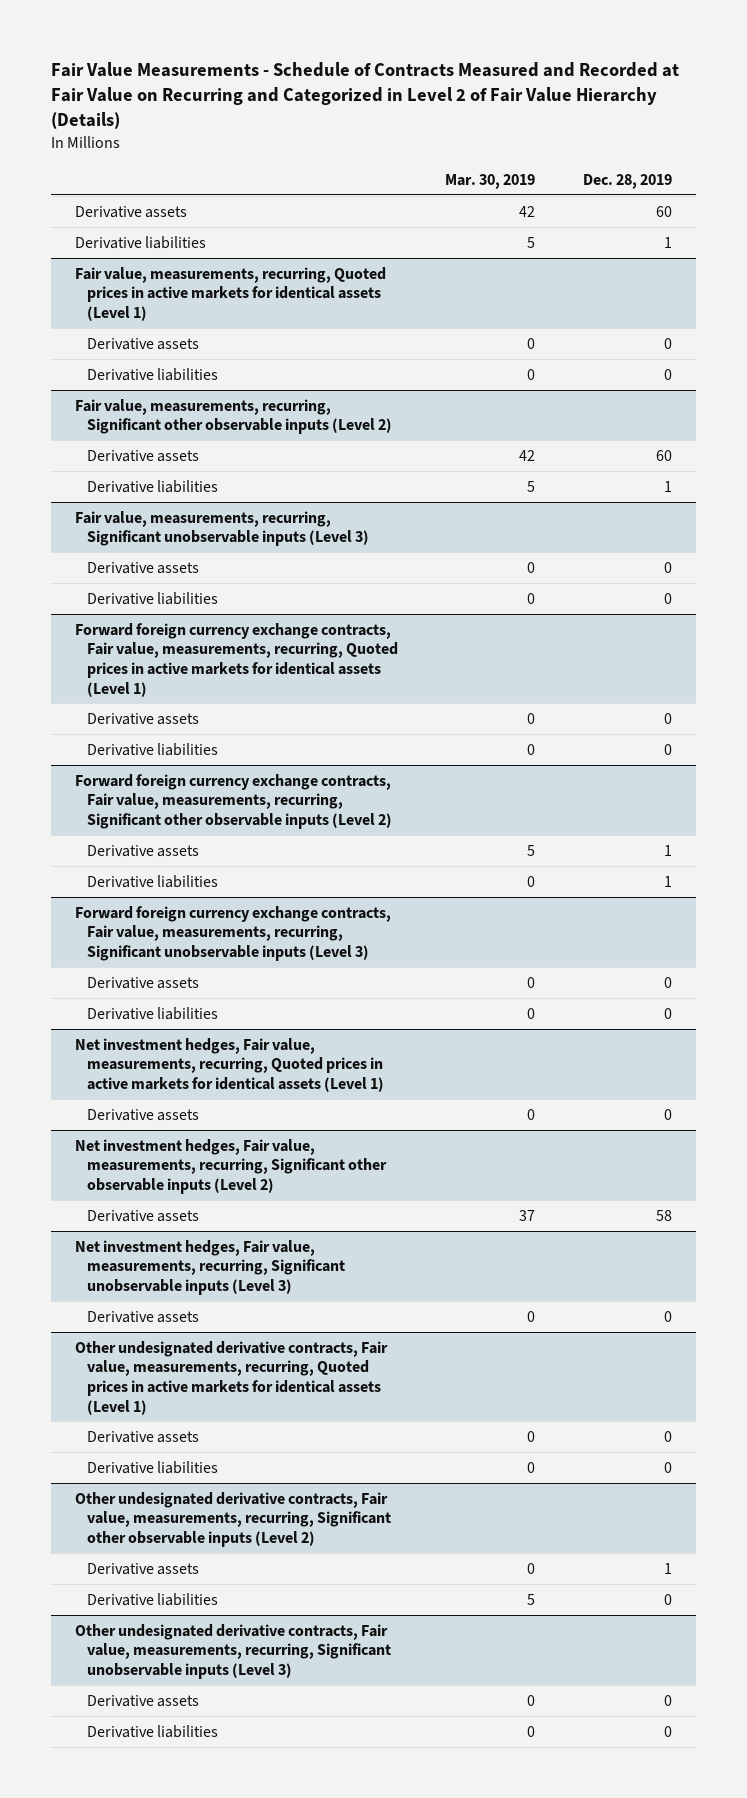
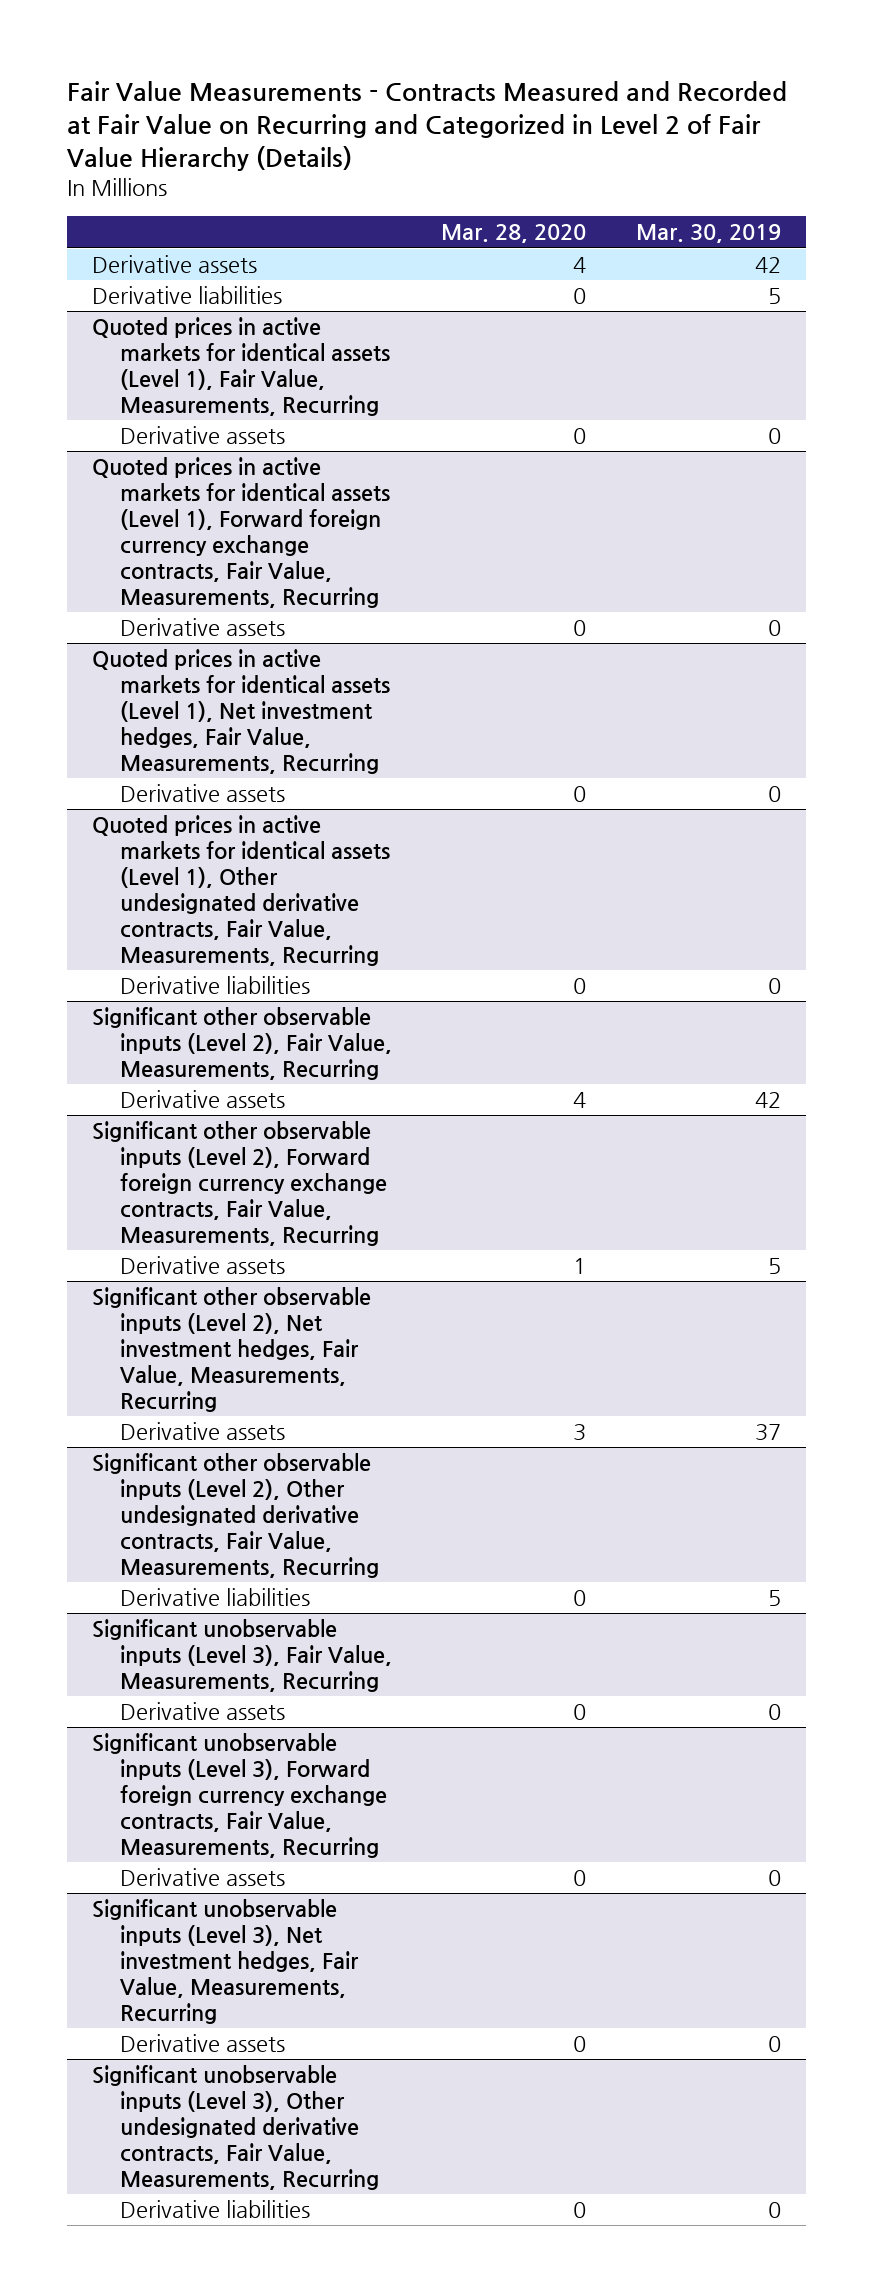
- Fair Value Measurements - Schedule of Contracts Measured and Recorded at Fair Value on Recurring and Categorized in Level 2 of Fair Value Hierarchy (Details)
+ Fair Value Measurements - Contracts Measured and Recorded at Fair Value on Recurring and Categorized in Level 2 of Fair Value Hierarchy (Details)
- | Mar. 30, 2019 | Dec. 28, 2019
+ | Mar. 28, 2020 | Mar. 30, 2019
- Fair value, measurements, recurring, Quoted prices in active markets for identical assets (Level 1)
+ Quoted prices in active markets for identical assets (Level 1), Fair Value, Measurements, Recurring
- Derivative liabilities | 0 | 0
- Fair value, measurements, recurring, Significant other observable inputs (Level 2)
- Derivative assets | 42 | 60
- Derivative liabilities | 5 | 1
- Fair value, measurements, recurring, Significant unobservable inputs (Level 3)
+ Quoted prices in active markets for identical assets (Level 1), Forward foreign currency exchange contracts, Fair Value, Measurements, Recurring
- Derivative liabilities | 0 | 0
- Forward foreign currency exchange contracts, Fair value, measurements, recurring, Quoted prices in active markets for identical assets (Level 1)
+ Quoted prices in active markets for identical assets (Level 1), Net investment hedges, Fair Value, Measurements, Recurring
+ Quoted prices in active markets for identical assets (Level 1), Other undesignated derivative contracts, Fair Value, Measurements, Recurring
- Forward foreign currency exchange contracts, Fair value, measurements, recurring, Significant other observable inputs (Level 2)
+ Significant other observable inputs (Level 2), Fair Value, Measurements, Recurring
+ Derivative assets | 4 | 42
+ Significant other observable inputs (Level 2), Forward foreign currency exchange contracts, Fair Value, Measurements, Recurring
- Derivative liabilities | 0 | 1
- Forward foreign currency exchange contracts, Fair value, measurements, recurring, Significant unobservable inputs (Level 3)
- Derivative assets | 0 | 0
- Derivative liabilities | 0 | 0
- Net investment hedges, Fair value, measurements, recurring, Quoted prices in active markets for identical assets (Level 1)
- Derivative assets | 0 | 0
- Net investment hedges, Fair value, measurements, recurring, Significant other observable inputs (Level 2)
+ Significant other observable inputs (Level 2), Net investment hedges, Fair Value, Measurements, Recurring
- Net investment hedges, Fair value, measurements, recurring, Significant unobservable inputs (Level 3)
- Derivative assets | 0 | 0
- Other undesignated derivative contracts, Fair value, measurements, recurring, Quoted prices in active markets for identical assets (Level 1)
+ Significant other observable inputs (Level 2), Other undesignated derivative contracts, Fair Value, Measurements, Recurring
+ Derivative liabilities | 0 | 5
+ Significant unobservable inputs (Level 3), Fair Value, Measurements, Recurring
- Derivative liabilities | 0 | 0
- Other undesignated derivative contracts, Fair value, measurements, recurring, Significant other observable inputs (Level 2)
+ Significant unobservable inputs (Level 3), Forward foreign currency exchange contracts, Fair Value, Measurements, Recurring
- Derivative liabilities | 5 | 0
- Other undesignated derivative contracts, Fair value, measurements, recurring, Significant unobservable inputs (Level 3)
+ Significant unobservable inputs (Level 3), Net investment hedges, Fair Value, Measurements, Recurring
+ Significant unobservable inputs (Level 3), Other undesignated derivative contracts, Fair Value, Measurements, Recurring

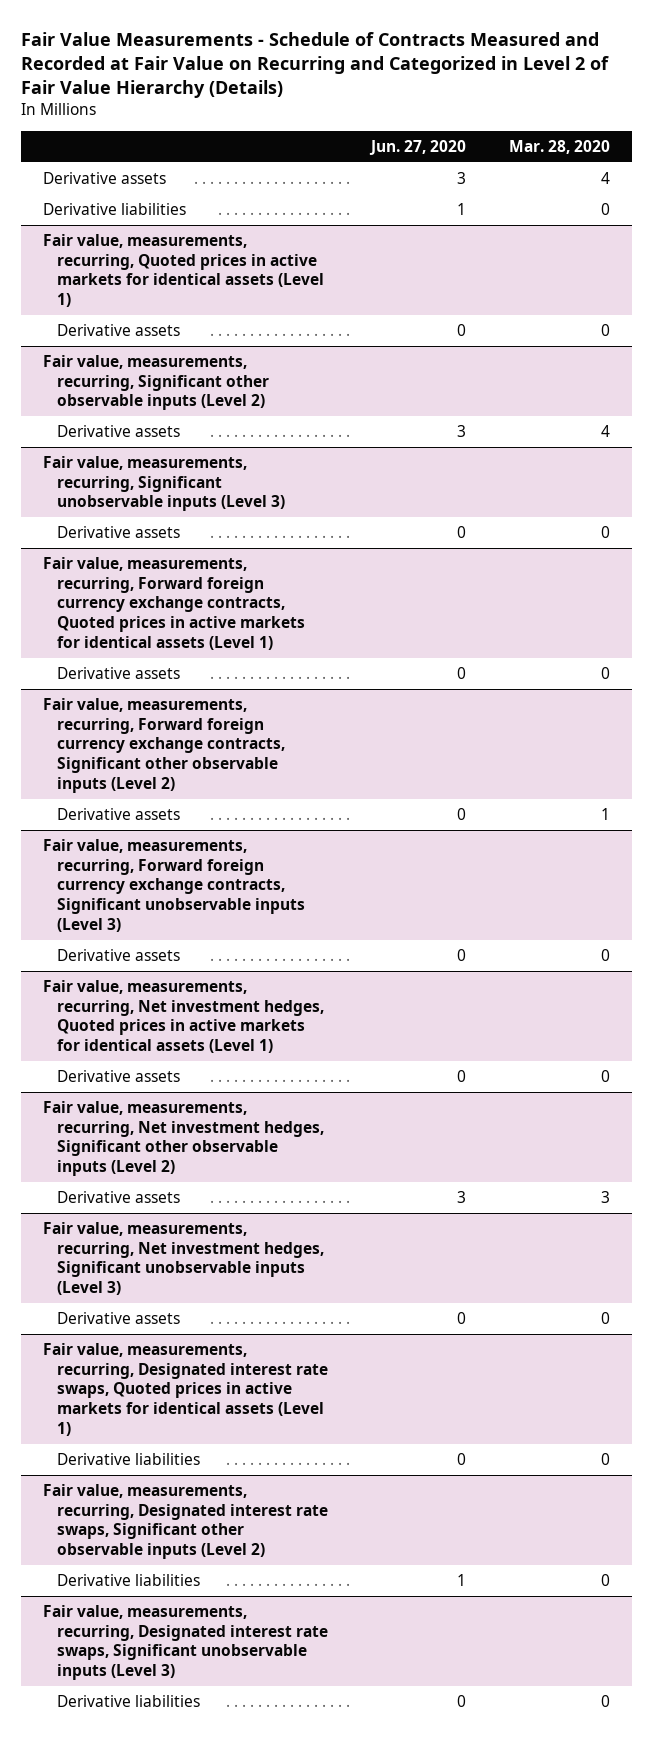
- Fair Value Measurements - Contracts Measured and Recorded at Fair Value on Recurring and Categorized in Level 2 of Fair Value Hierarchy (Details)
+ Fair Value Measurements - Schedule of Contracts Measured and Recorded at Fair Value on Recurring and Categorized in Level 2 of Fair Value Hierarchy (Details)
- | Mar. 28, 2020 | Mar. 30, 2019
+ | Jun. 27, 2020 | Mar. 28, 2020
- Quoted prices in active markets for identical assets (Level 1), Fair Value, Measurements, Recurring
+ Fair value, measurements, recurring, Quoted prices in active markets for identical assets (Level 1)
- Quoted prices in active markets for identical assets (Level 1), Forward foreign currency exchange contracts, Fair Value, Measurements, Recurring
+ Fair value, measurements, recurring, Significant other observable inputs (Level 2)
+ Derivative assets | 3 | 4
+ Fair value, measurements, recurring, Significant unobservable inputs (Level 3)
- Quoted prices in active markets for identical assets (Level 1), Net investment hedges, Fair Value, Measurements, Recurring
+ Fair value, measurements, recurring, Forward foreign currency exchange contracts, Quoted prices in active markets for identical assets (Level 1)
- Quoted prices in active markets for identical assets (Level 1), Other undesignated derivative contracts, Fair Value, Measurements, Recurring
- Derivative liabilities | 0 | 0
- Significant other observable inputs (Level 2), Fair Value, Measurements, Recurring
- Derivative assets | 4 | 42
- Significant other observable inputs (Level 2), Forward foreign currency exchange contracts, Fair Value, Measurements, Recurring
+ Fair value, measurements, recurring, Forward foreign currency exchange contracts, Significant other observable inputs (Level 2)
- Significant other observable inputs (Level 2), Net investment hedges, Fair Value, Measurements, Recurring
- Derivative assets | 3 | 37
- Significant other observable inputs (Level 2), Other undesignated derivative contracts, Fair Value, Measurements, Recurring
- Derivative liabilities | 0 | 5
- Significant unobservable inputs (Level 3), Fair Value, Measurements, Recurring
+ Fair value, measurements, recurring, Forward foreign currency exchange contracts, Significant unobservable inputs (Level 3)
- Significant unobservable inputs (Level 3), Forward foreign currency exchange contracts, Fair Value, Measurements, Recurring
+ Fair value, measurements, recurring, Net investment hedges, Quoted prices in active markets for identical assets (Level 1)
- Significant unobservable inputs (Level 3), Net investment hedges, Fair Value, Measurements, Recurring
+ Fair value, measurements, recurring, Net investment hedges, Significant other observable inputs (Level 2)
+ Derivative assets | 3 | 3
+ Fair value, measurements, recurring, Net investment hedges, Significant unobservable inputs (Level 3)
- Significant unobservable inputs (Level 3), Other undesignated derivative contracts, Fair Value, Measurements, Recurring
+ Fair value, measurements, recurring, Designated interest rate swaps, Quoted prices in active markets for identical assets (Level 1)
+ Fair value, measurements, recurring, Designated interest rate swaps, Significant other observable inputs (Level 2)
+ Derivative liabilities | 1 | 0
+ Fair value, measurements, recurring, Designated interest rate swaps, Significant unobservable inputs (Level 3)
+ Derivative liabilities | 0 | 0

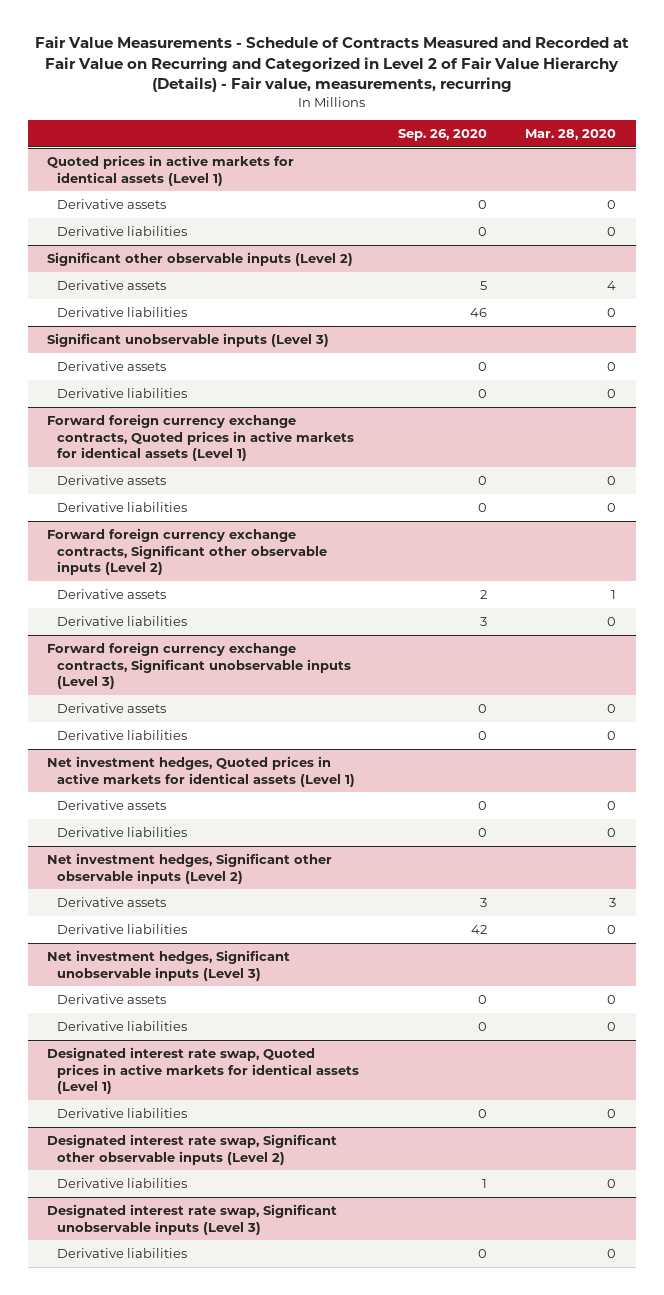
- Fair Value Measurements - Schedule of Contracts Measured and Recorded at Fair Value on Recurring and Categorized in Level 2 of Fair Value Hierarchy (Details)
+ Fair Value Measurements - Schedule of Contracts Measured and Recorded at Fair Value on Recurring and Categorized in Level 2 of Fair Value Hierarchy (Details) - Fair value, measurements, recurring
- | Jun. 27, 2020 | Mar. 28, 2020
+ | Sep. 26, 2020 | Mar. 28, 2020
- Derivative assets | 3 | 4
- Derivative liabilities | 1 | 0
- Fair value, measurements, recurring, Quoted prices in active markets for identical assets (Level 1)
+ Quoted prices in active markets for identical assets (Level 1)
- Fair value, measurements, recurring, Significant other observable inputs (Level 2)
+ Derivative liabilities | 0 | 0
+ Significant other observable inputs (Level 2)
- Fair value, measurements, recurring, Significant unobservable inputs (Level 3)
+ Derivative liabilities | 46 | 0
+ Significant unobservable inputs (Level 3)
- Fair value, measurements, recurring, Forward foreign currency exchange contracts, Quoted prices in active markets for identical assets (Level 1)
+ Derivative liabilities | 0 | 0
+ Forward foreign currency exchange contracts, Quoted prices in active markets for identical assets (Level 1)
- Fair value, measurements, recurring, Forward foreign currency exchange contracts, Significant other observable inputs (Level 2)
+ Derivative liabilities | 0 | 0
+ Forward foreign currency exchange contracts, Significant other observable inputs (Level 2)
- Fair value, measurements, recurring, Forward foreign currency exchange contracts, Significant unobservable inputs (Level 3)
+ Derivative liabilities | 3 | 0
+ Forward foreign currency exchange contracts, Significant unobservable inputs (Level 3)
- Fair value, measurements, recurring, Net investment hedges, Quoted prices in active markets for identical assets (Level 1)
+ Derivative liabilities | 0 | 0
+ Net investment hedges, Quoted prices in active markets for identical assets (Level 1)
- Fair value, measurements, recurring, Net investment hedges, Significant other observable inputs (Level 2)
+ Derivative liabilities | 0 | 0
+ Net investment hedges, Significant other observable inputs (Level 2)
- Fair value, measurements, recurring, Net investment hedges, Significant unobservable inputs (Level 3)
+ Derivative liabilities | 42 | 0
+ Net investment hedges, Significant unobservable inputs (Level 3)
- Fair value, measurements, recurring, Designated interest rate swaps, Quoted prices in active markets for identical assets (Level 1)
- Fair value, measurements, recurring, Designated interest rate swaps, Significant other observable inputs (Level 2)
+ Designated interest rate swap, Quoted prices in active markets for identical assets (Level 1)
- Fair value, measurements, recurring, Designated interest rate swaps, Significant unobservable inputs (Level 3)
+ Designated interest rate swap, Significant other observable inputs (Level 2)
+ Designated interest rate swap, Significant unobservable inputs (Level 3)
+ Derivative liabilities | 0 | 0

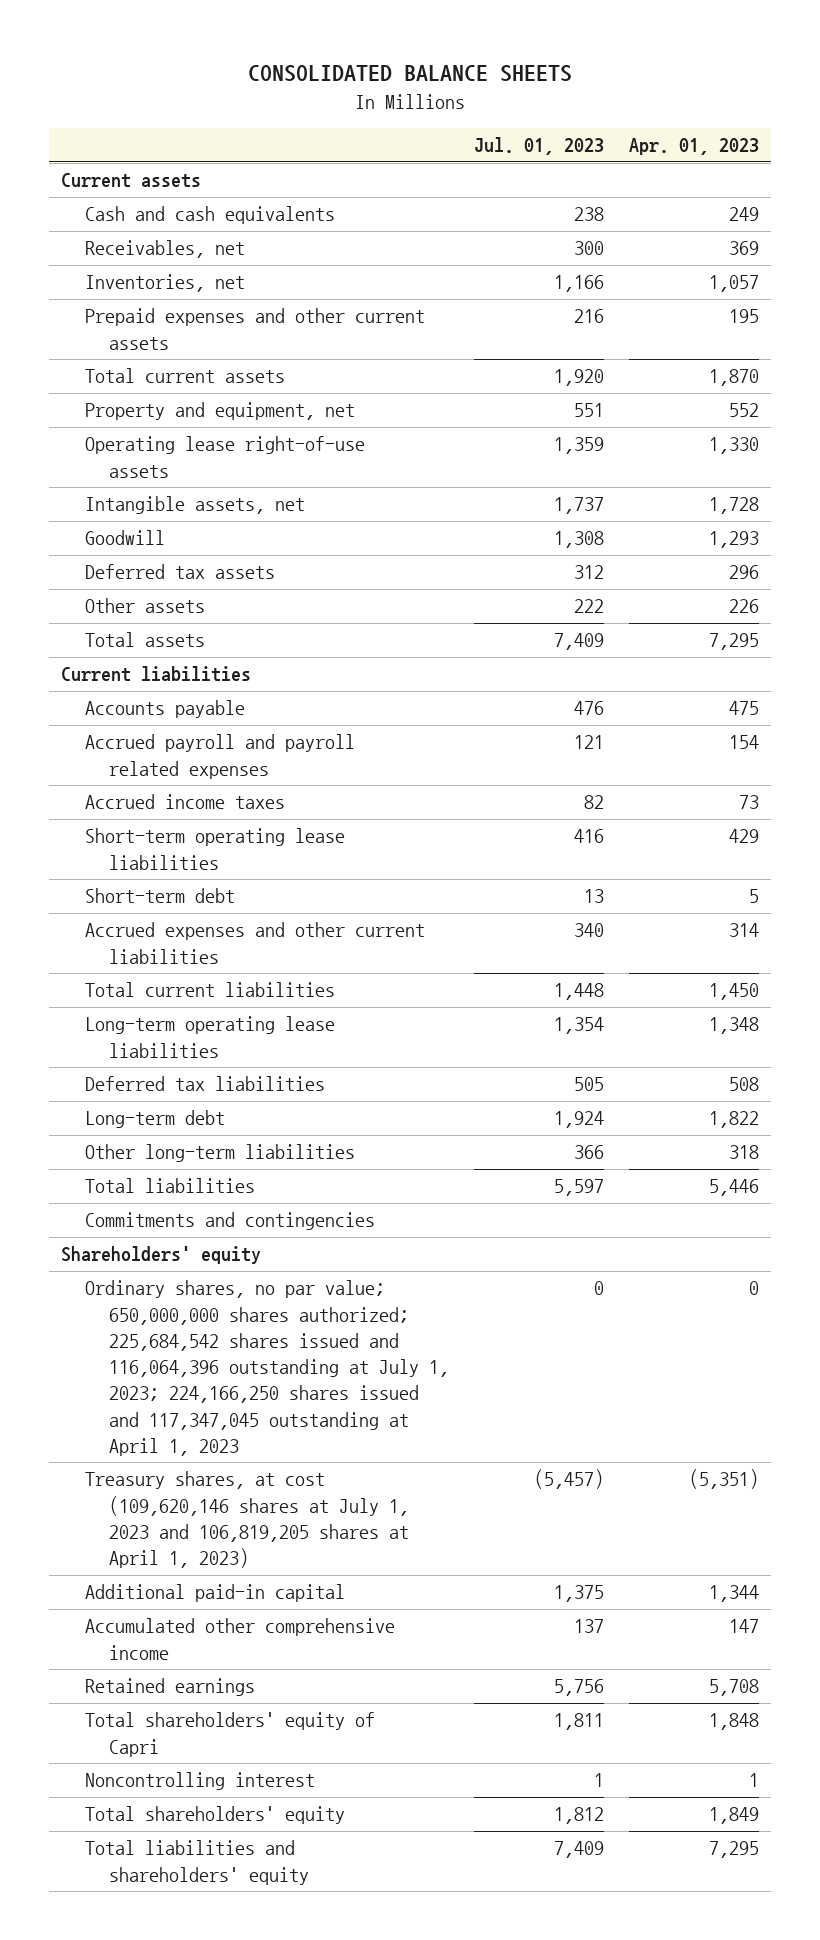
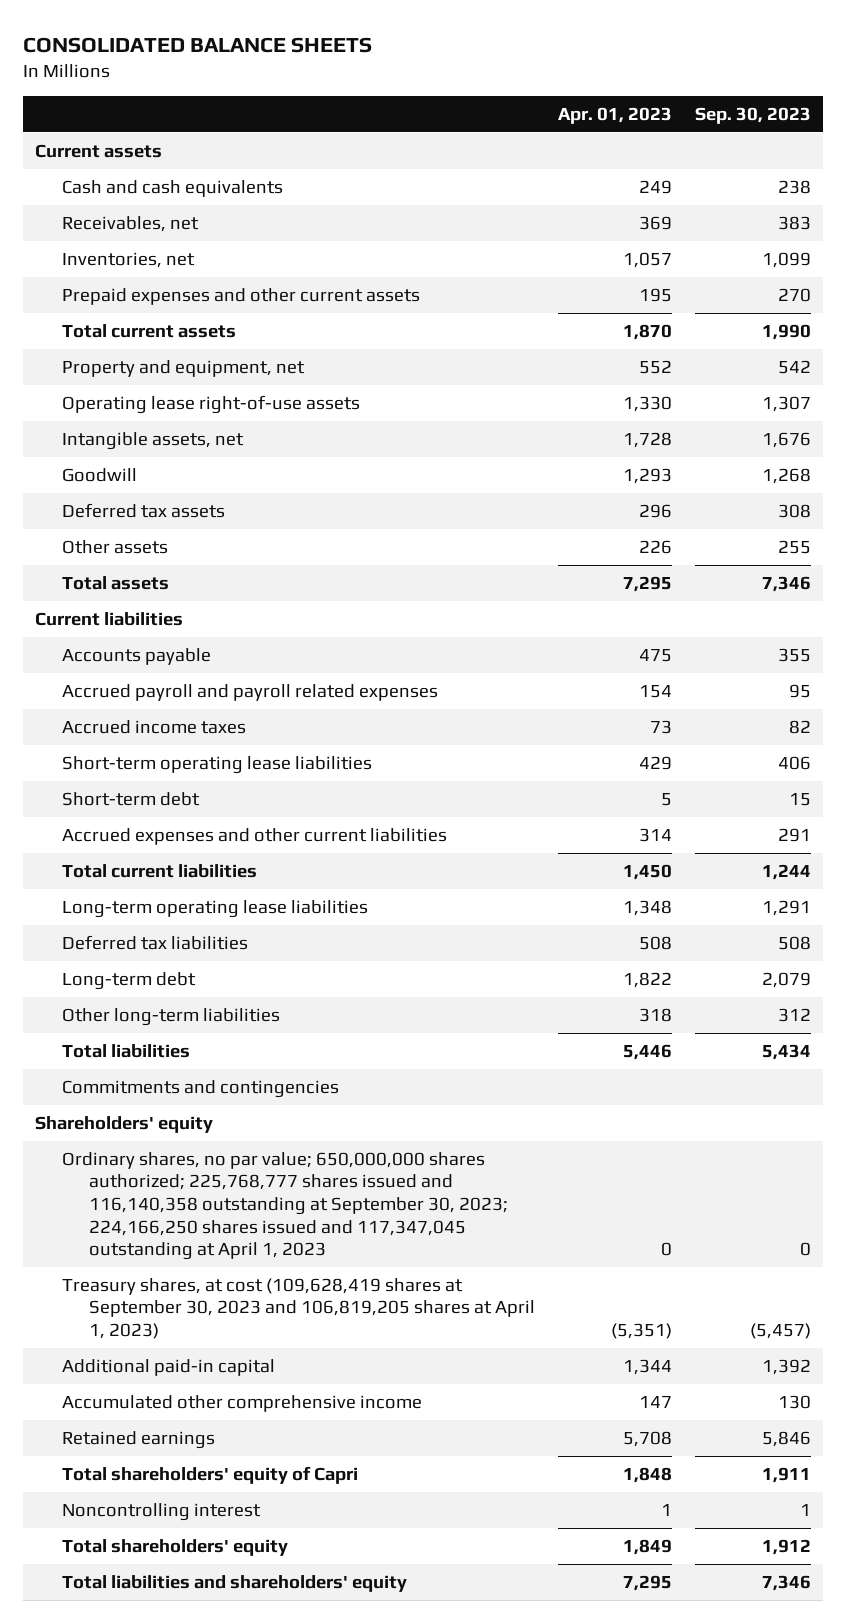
- | Jul. 01, 2023 | Apr. 01, 2023
+ | Apr. 01, 2023 | Sep. 30, 2023
- Ordinary shares, no par value; 650,000,000 shares authorized; 225,684,542 shares issued and 116,064,396 outstanding at July 1, 2023; 224,166,250 shares issued and 117,347,045 outstanding at April 1, 2023 | 0 | 0
- Treasury shares, at cost (109,620,146 shares at July 1, 2023 and 106,819,205 shares at April 1, 2023) | (5,457) | (5,351)
+ Ordinary shares, no par value; 650,000,000 shares authorized; 225,768,777 shares issued and 116,140,358 outstanding at September 30, 2023; 224,166,250 shares issued and 117,347,045 outstanding at April 1, 2023 | 0 | 0
+ Treasury shares, at cost (109,628,419 shares at September 30, 2023 and 106,819,205 shares at April 1, 2023) | (5,351) | (5,457)

